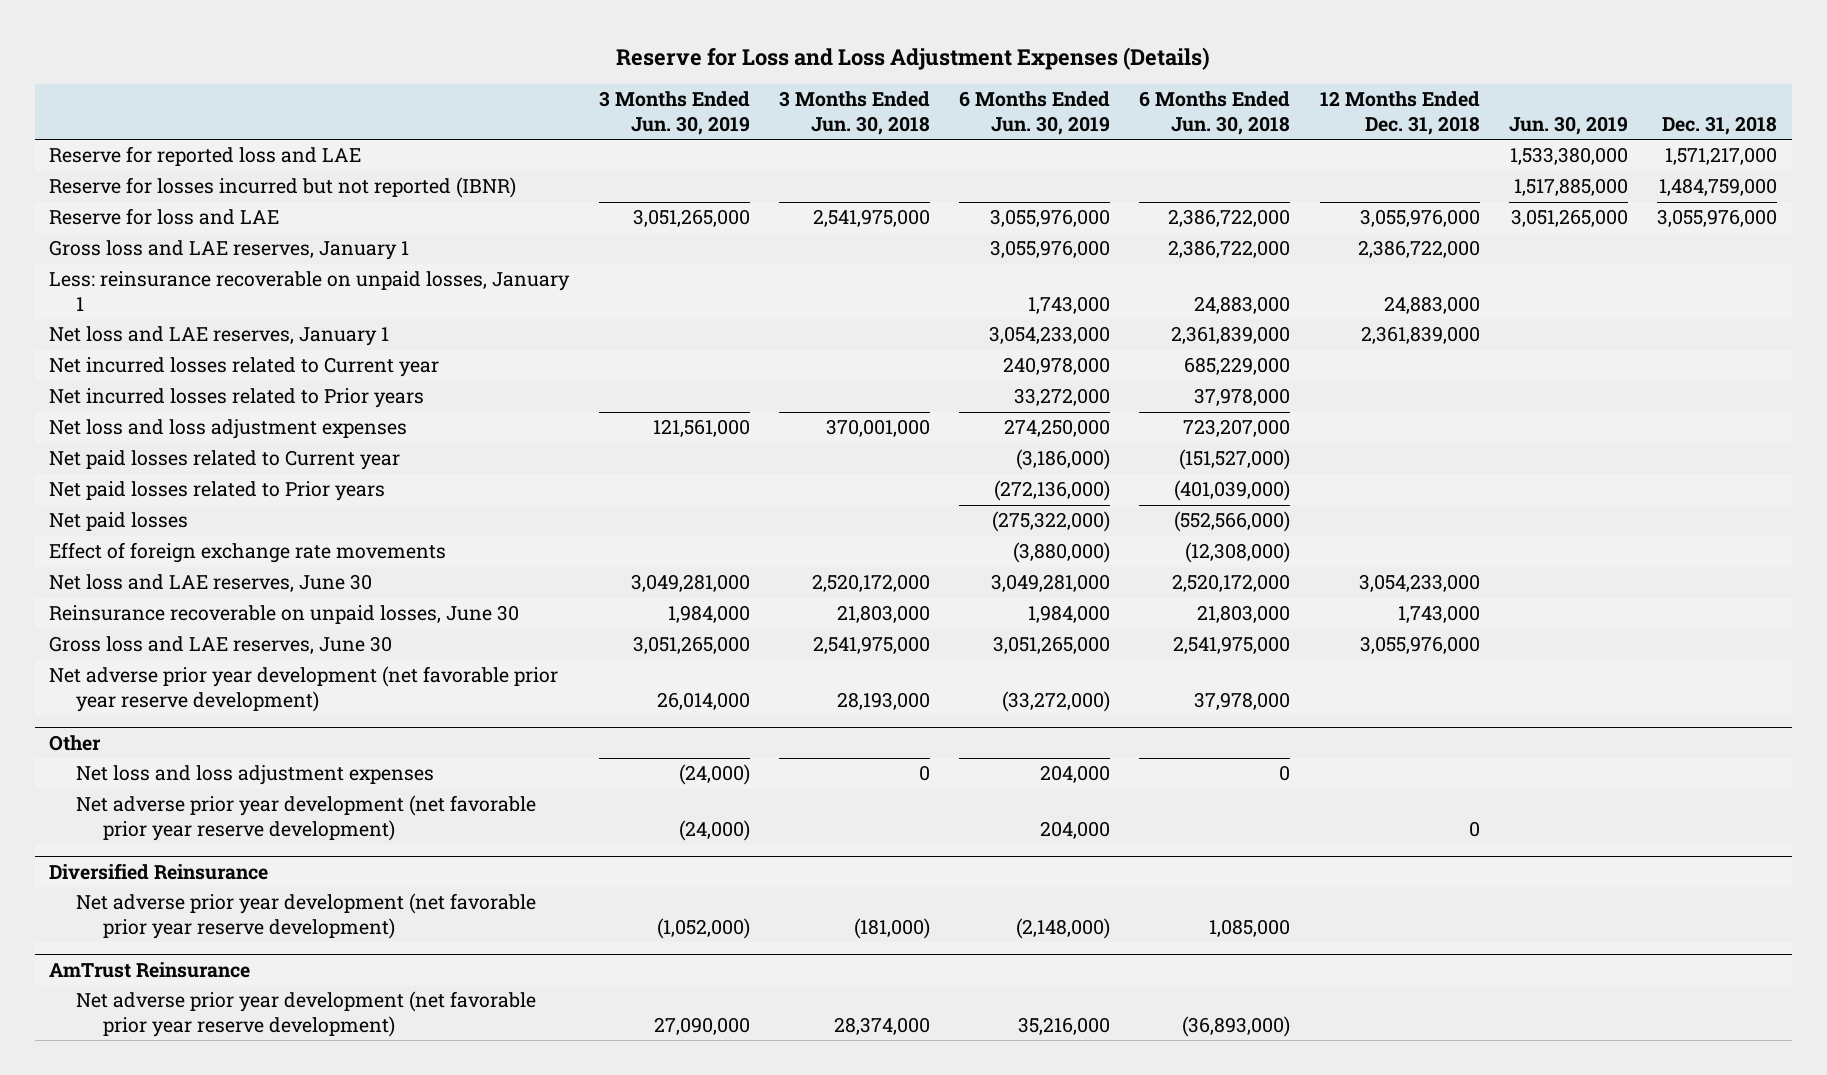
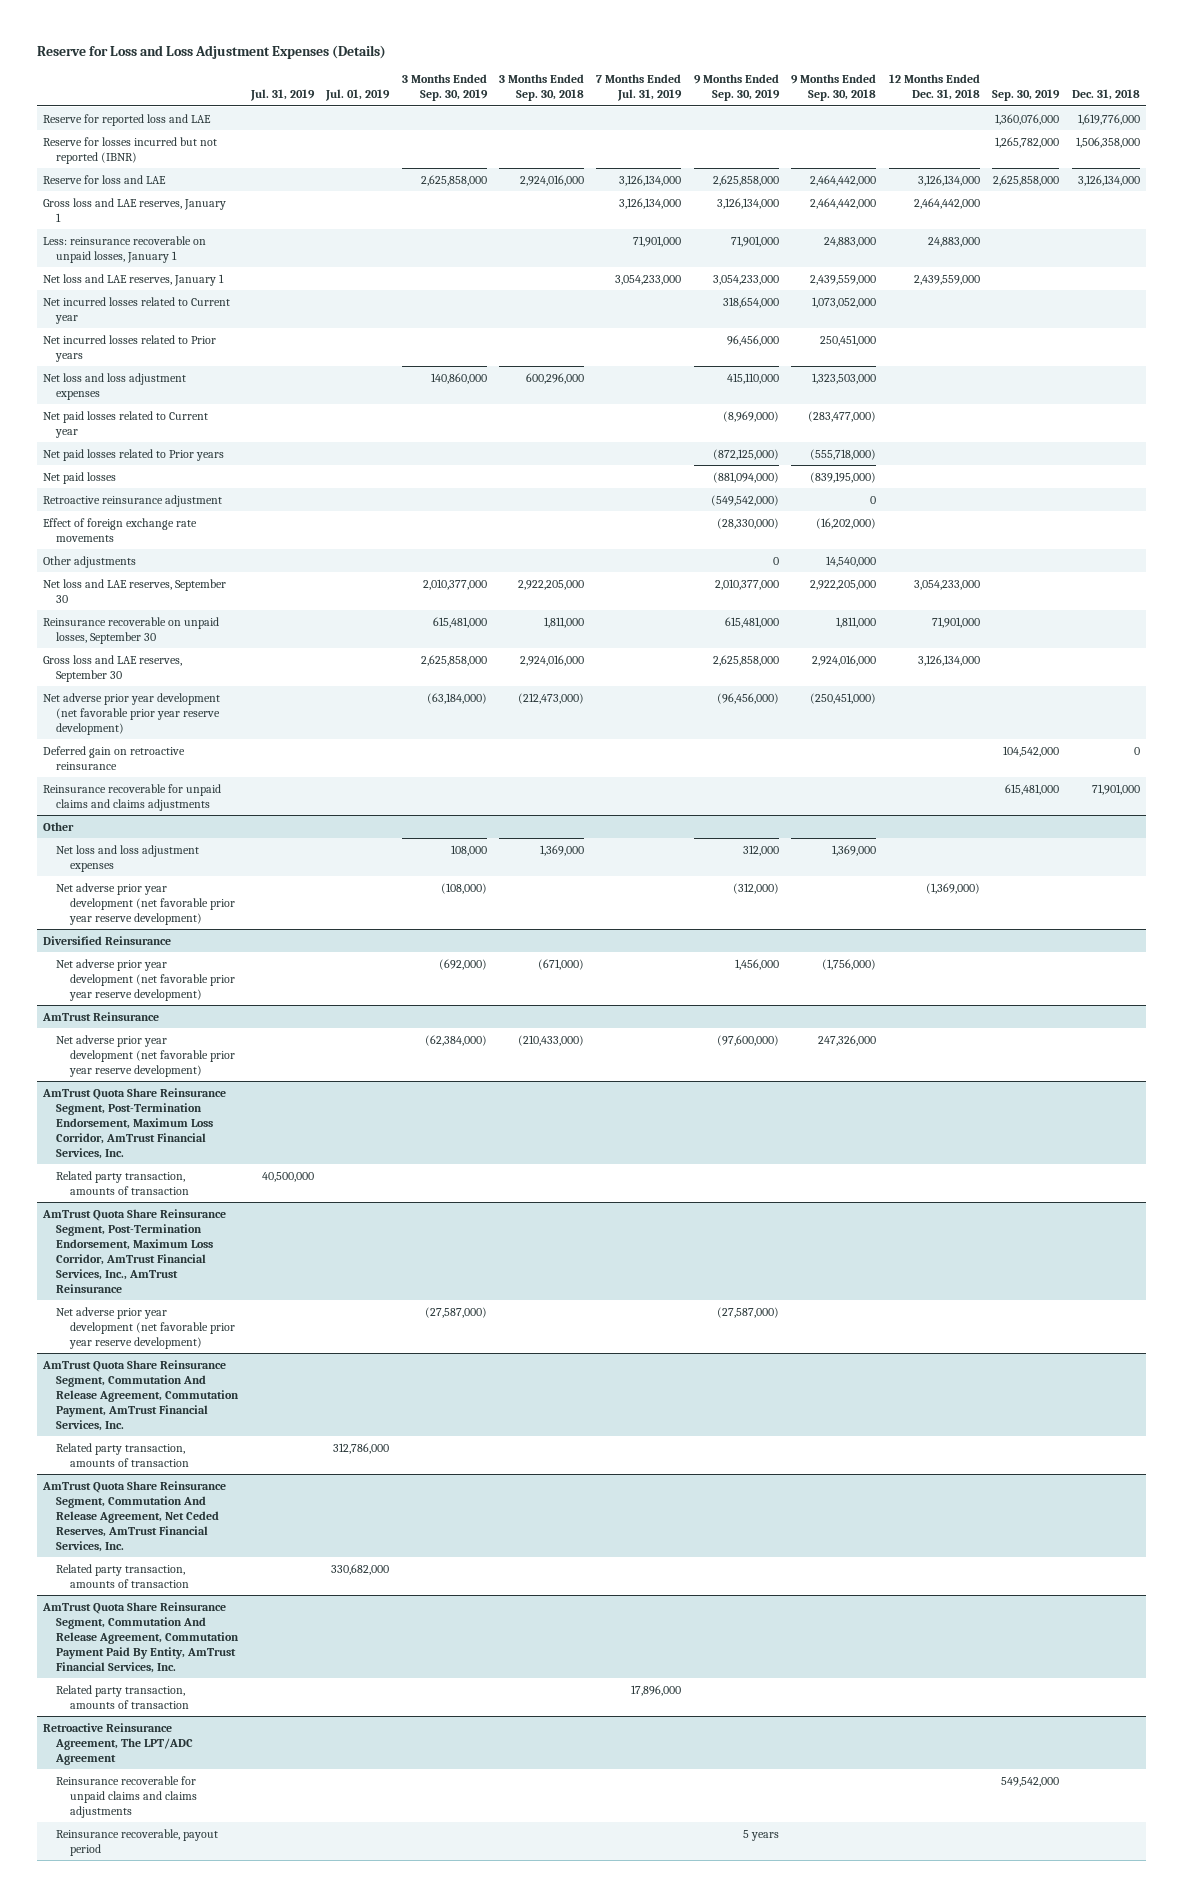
- | 3 Months Ended Jun. 30, 2019 | 3 Months Ended Jun. 30, 2018 | 6 Months Ended Jun. 30, 2019 | 6 Months Ended Jun. 30, 2018 | 12 Months Ended Dec. 31, 2018 | Jun. 30, 2019 | Dec. 31, 2018
+ | Jul. 31, 2019 | Jul. 01, 2019 | 3 Months Ended Sep. 30, 2019 | 3 Months Ended Sep. 30, 2018 | 7 Months Ended Jul. 31, 2019 | 9 Months Ended Sep. 30, 2019 | 9 Months Ended Sep. 30, 2018 | 12 Months Ended Dec. 31, 2018 | Sep. 30, 2019 | Dec. 31, 2018
- Reserve for reported loss and LAE | | | | | | 1,533,380,000 | 1,571,217,000
- Reserve for losses incurred but not reported (IBNR) | | | | | | 1,517,885,000 | 1,484,759,000
- Reserve for loss and LAE | 3,051,265,000 | 2,541,975,000 | 3,055,976,000 | 2,386,722,000 | 3,055,976,000 | 3,051,265,000 | 3,055,976,000
- Gross loss and LAE reserves, January 1 | | | 3,055,976,000 | 2,386,722,000 | 2,386,722,000 | |
+ Reserve for reported loss and LAE | | | | | | | | | 1,360,076,000 | 1,619,776,000
+ Reserve for losses incurred but not reported (IBNR) | | | | | | | | | 1,265,782,000 | 1,506,358,000
+ Reserve for loss and LAE | | | 2,625,858,000 | 2,924,016,000 | 3,126,134,000 | 2,625,858,000 | 2,464,442,000 | 3,126,134,000 | 2,625,858,000 | 3,126,134,000
+ Gross loss and LAE reserves, January 1 | | | | | 3,126,134,000 | 3,126,134,000 | 2,464,442,000 | 2,464,442,000 | |
- Net loss and LAE reserves, January 1 | | | 3,054,233,000 | 2,361,839,000 | 2,361,839,000 | |
+ Net loss and LAE reserves, January 1 | | | | | 3,054,233,000 | 3,054,233,000 | 2,439,559,000 | 2,439,559,000 | |
+ Retroactive reinsurance adjustment | | | | | | (549,542,000) | 0 | | |
- Net loss and LAE reserves, June 30 | 3,049,281,000 | 2,520,172,000 | 3,049,281,000 | 2,520,172,000 | 3,054,233,000 | |
- Reinsurance recoverable on unpaid losses, June 30 | 1,984,000 | 21,803,000 | 1,984,000 | 21,803,000 | 1,743,000 | |
- Gross loss and LAE reserves, June 30 | 3,051,265,000 | 2,541,975,000 | 3,051,265,000 | 2,541,975,000 | 3,055,976,000 | |
+ Other adjustments | | | | | | 0 | 14,540,000 | | |
+ Net loss and LAE reserves, September 30 | | | 2,010,377,000 | 2,922,205,000 | | 2,010,377,000 | 2,922,205,000 | 3,054,233,000 | |
+ Reinsurance recoverable on unpaid losses, September 30 | | | 615,481,000 | 1,811,000 | | 615,481,000 | 1,811,000 | 71,901,000 | |
+ Gross loss and LAE reserves, September 30 | | | 2,625,858,000 | 2,924,016,000 | | 2,625,858,000 | 2,924,016,000 | 3,126,134,000 | |
+ Deferred gain on retroactive reinsurance | | | | | | | | | 104,542,000 | 0
+ Reinsurance recoverable for unpaid claims and claims adjustments | | | | | | | | | 615,481,000 | 71,901,000
@ Other
- Net adverse prior year development (net favorable prior year reserve development) | (24,000) | | 204,000 | | 0 | |
+ Net adverse prior year development (net favorable prior year reserve development) | | | (108,000) | | | (312,000) | | (1,369,000) | |
+ AmTrust Quota Share Reinsurance Segment, Post-Termination Endorsement, Maximum Loss Corridor, AmTrust Financial Services, Inc.
+ Related party transaction, amounts of transaction | 40,500,000 | | | | | | | | |
+ AmTrust Quota Share Reinsurance Segment, Post-Termination Endorsement, Maximum Loss Corridor, AmTrust Financial Services, Inc., AmTrust Reinsurance
+ Net adverse prior year development (net favorable prior year reserve development) | | | (27,587,000) | | | (27,587,000) | | | |
+ AmTrust Quota Share Reinsurance Segment, Commutation And Release Agreement, Commutation Payment, AmTrust Financial Services, Inc.
+ Related party transaction, amounts of transaction | | 312,786,000 | | | | | | | |
+ AmTrust Quota Share Reinsurance Segment, Commutation And Release Agreement, Net Ceded Reserves, AmTrust Financial Services, Inc.
+ Related party transaction, amounts of transaction | | 330,682,000 | | | | | | | |
+ AmTrust Quota Share Reinsurance Segment, Commutation And Release Agreement, Commutation Payment Paid By Entity, AmTrust Financial Services, Inc.
+ Related party transaction, amounts of transaction | | | | | 17,896,000 | | | | |
+ Retroactive Reinsurance Agreement, The LPT/ADC Agreement
+ Reinsurance recoverable for unpaid claims and claims adjustments | | | | | | | | | 549,542,000 |
+ Reinsurance recoverable, payout period | | | | | | 5 years | | | |

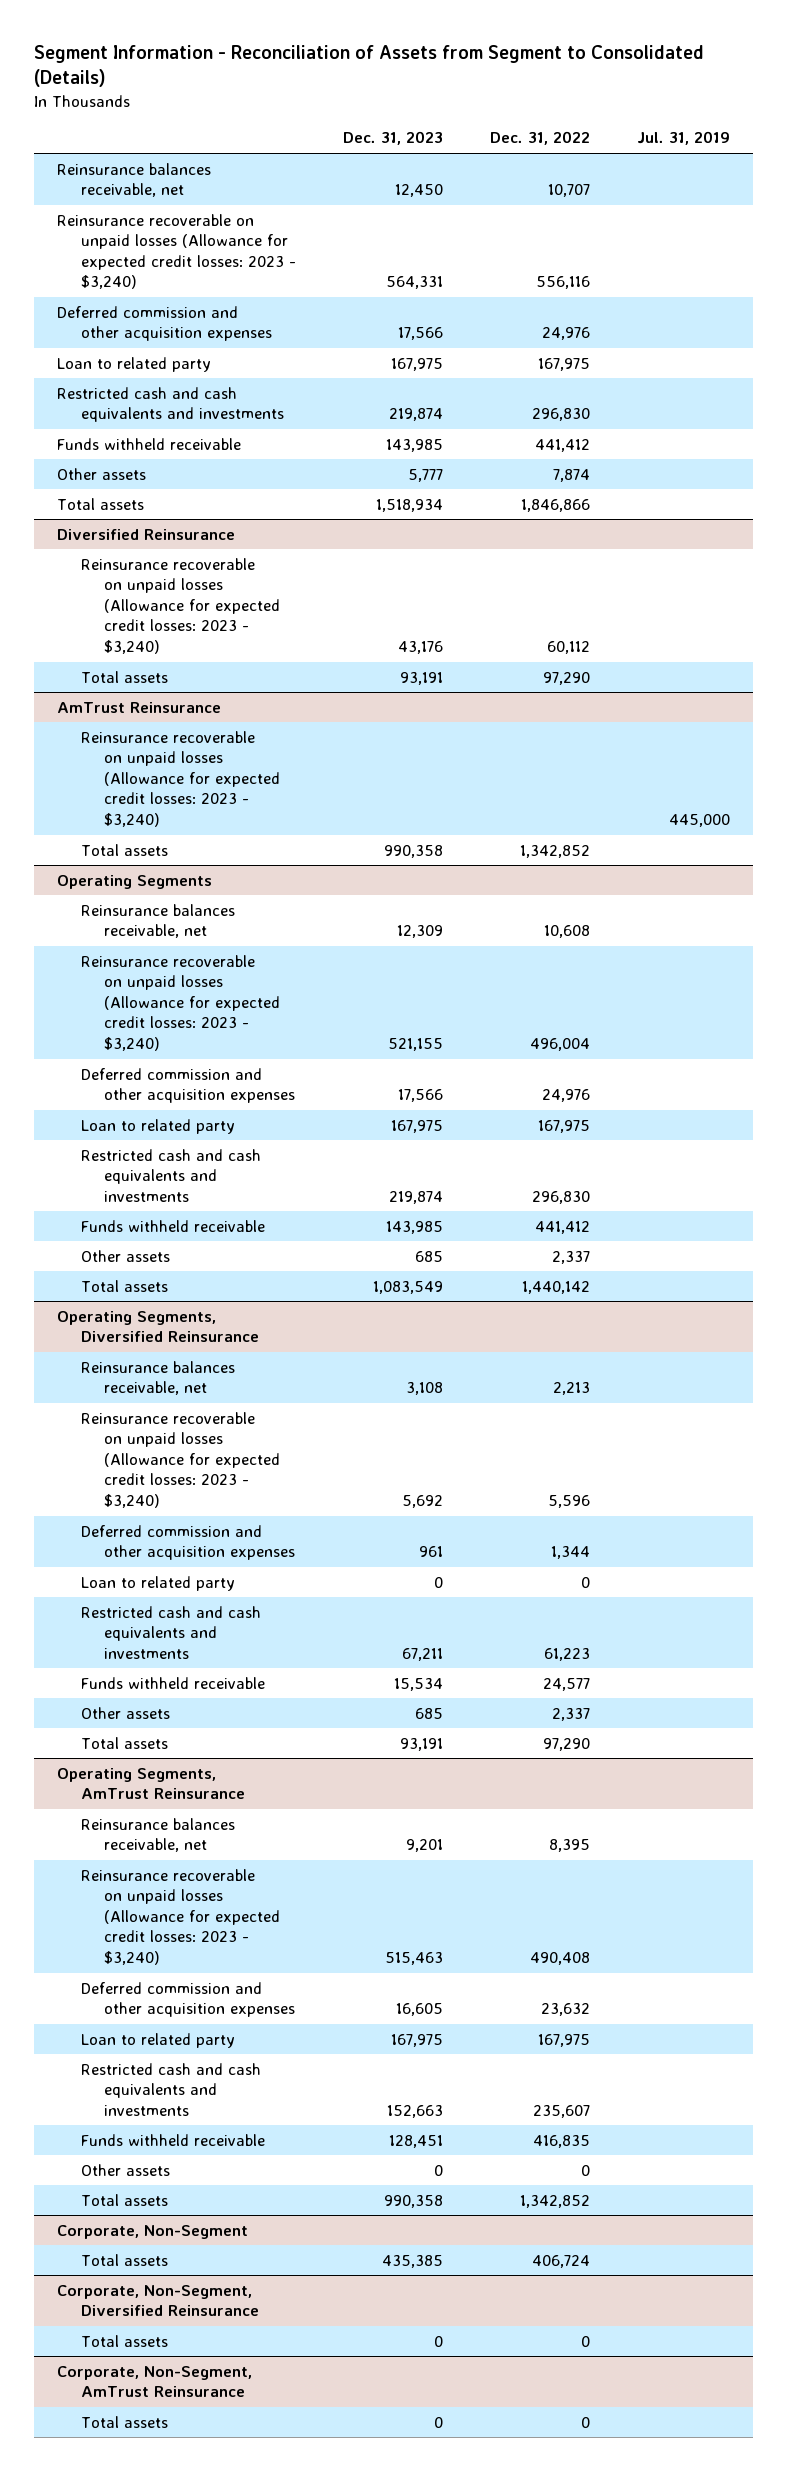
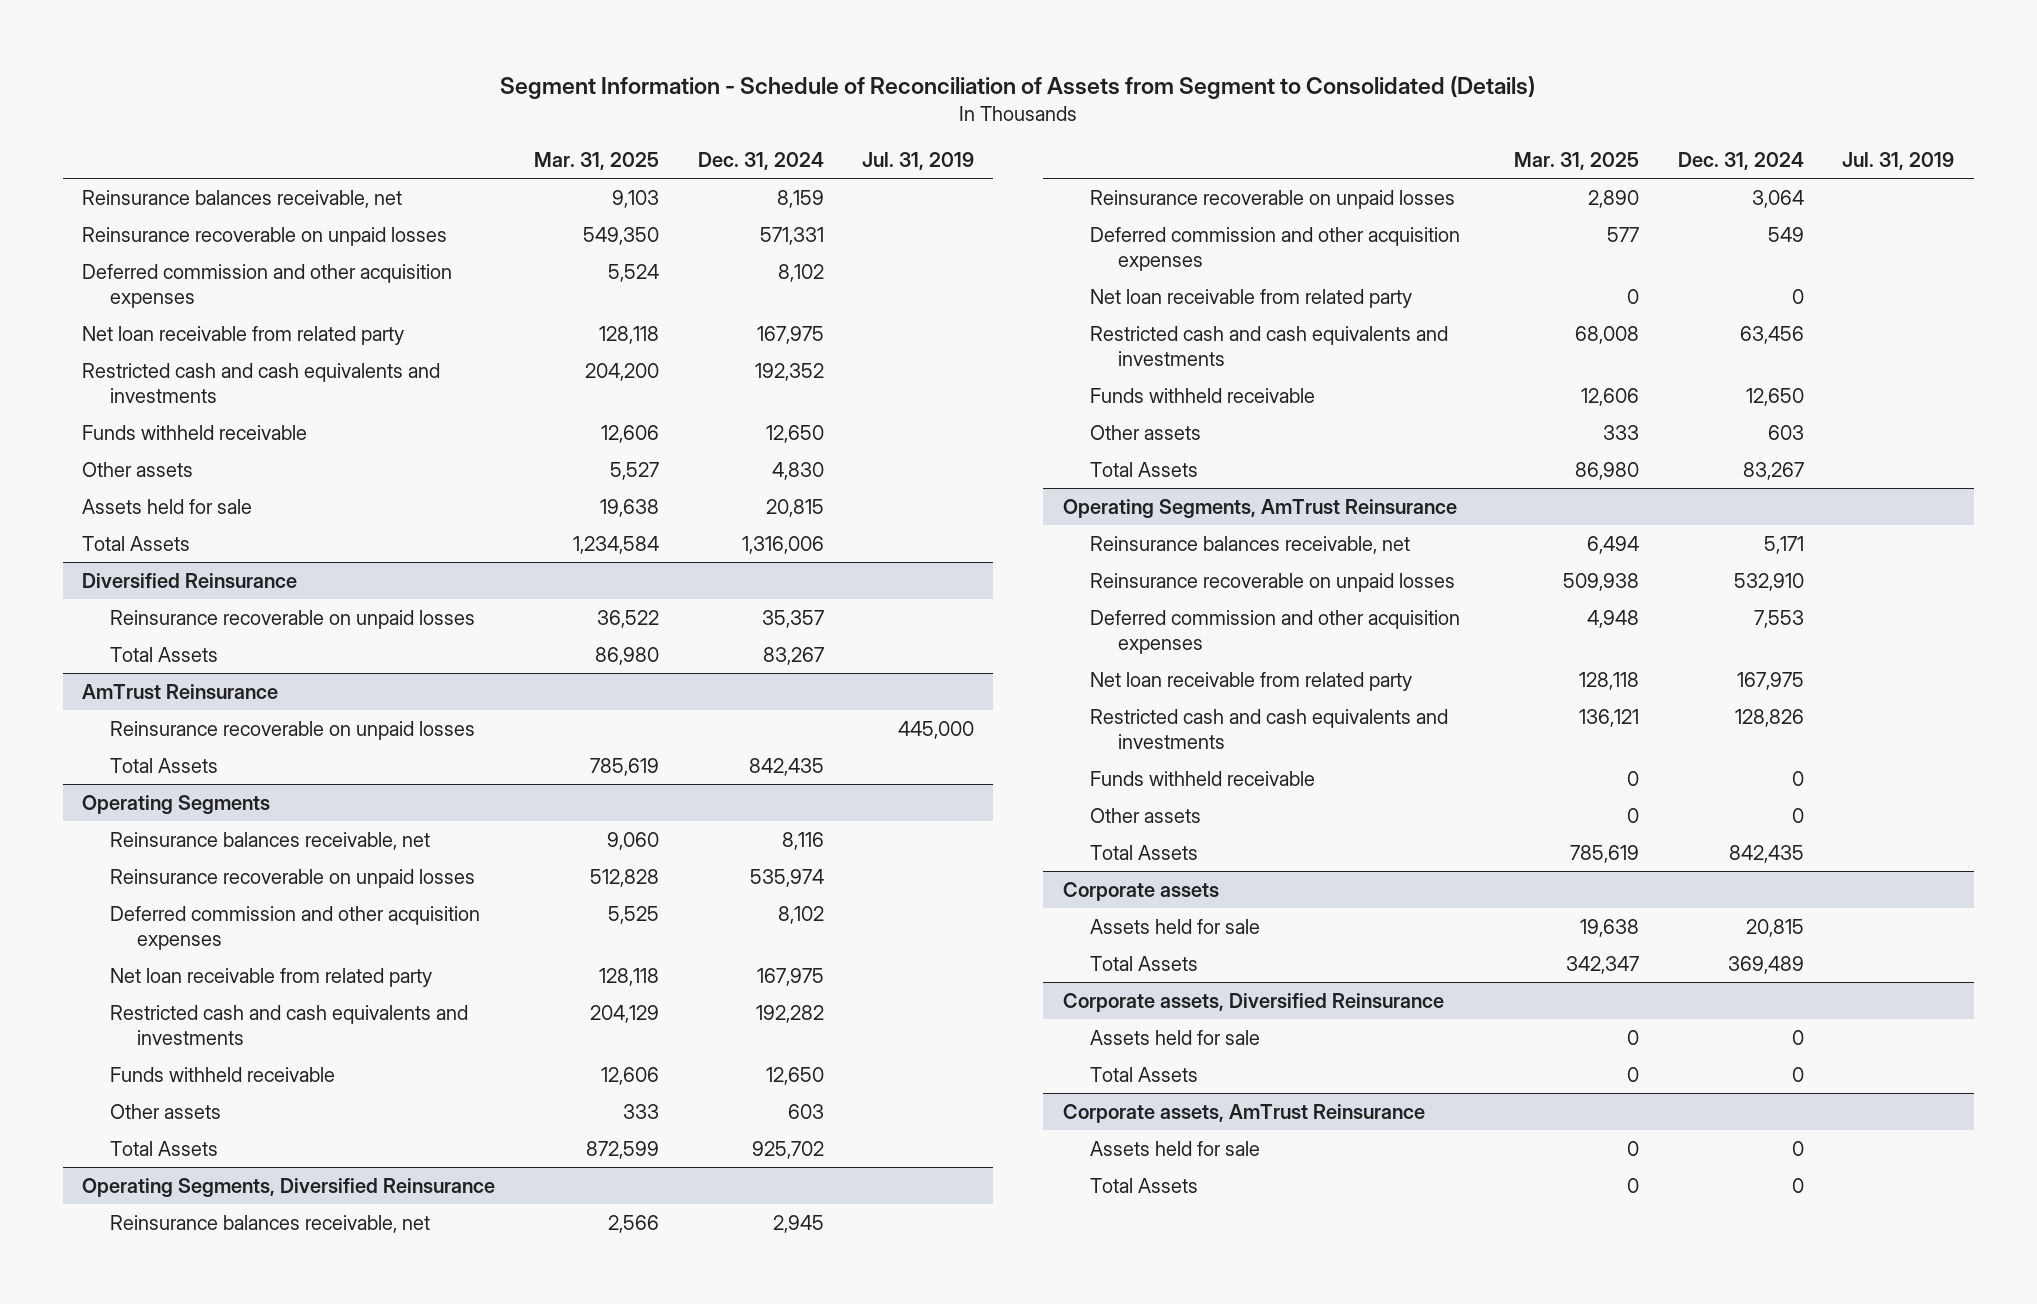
- Segment Information - Reconciliation of Assets from Segment to Consolidated (Details)
+ Segment Information - Schedule of Reconciliation of Assets from Segment to Consolidated (Details)
- | Dec. 31, 2023 | Dec. 31, 2022 | Jul. 31, 2019
+ | Mar. 31, 2025 | Dec. 31, 2024 | Jul. 31, 2019
- Reinsurance recoverable on unpaid losses (Allowance for expected credit losses: 2023 - $3,240) | 564,331 | 556,116 |
+ Reinsurance recoverable on unpaid losses | 549,350 | 571,331 |
- Loan to related party | 167,975 | 167,975 |
+ Net loan receivable from related party | 128,118 | 167,975 |
- Total assets | 1,518,934 | 1,846,866 |
+ Assets held for sale | 19,638 | 20,815 |
+ Total Assets | 1,234,584 | 1,316,006 |
@ Diversified Reinsurance
- Reinsurance recoverable on unpaid losses (Allowance for expected credit losses: 2023 - $3,240) | 43,176 | 60,112 |
- Total assets | 93,191 | 97,290 |
+ Reinsurance recoverable on unpaid losses | 36,522 | 35,357 |
+ Total Assets | 86,980 | 83,267 |
@ AmTrust Reinsurance
- Reinsurance recoverable on unpaid losses (Allowance for expected credit losses: 2023 - $3,240) | | | 445,000
- Total assets | 990,358 | 1,342,852 |
+ Reinsurance recoverable on unpaid losses | | | 445,000
+ Total Assets | 785,619 | 842,435 |
@ Operating Segments
- Reinsurance recoverable on unpaid losses (Allowance for expected credit losses: 2023 - $3,240) | 521,155 | 496,004 |
+ Reinsurance recoverable on unpaid losses | 512,828 | 535,974 |
- Loan to related party | 167,975 | 167,975 |
+ Net loan receivable from related party | 128,118 | 167,975 |
- Total assets | 1,083,549 | 1,440,142 |
+ Total Assets | 872,599 | 925,702 |
@ Operating Segments, Diversified Reinsurance
- Reinsurance recoverable on unpaid losses (Allowance for expected credit losses: 2023 - $3,240) | 5,692 | 5,596 |
+ Reinsurance recoverable on unpaid losses | 2,890 | 3,064 |
- Loan to related party | 0 | 0 |
+ Net loan receivable from related party | 0 | 0 |
- Total assets | 93,191 | 97,290 |
+ Total Assets | 86,980 | 83,267 |
@ Operating Segments, AmTrust Reinsurance
- Reinsurance recoverable on unpaid losses (Allowance for expected credit losses: 2023 - $3,240) | 515,463 | 490,408 |
+ Reinsurance recoverable on unpaid losses | 509,938 | 532,910 |
- Loan to related party | 167,975 | 167,975 |
+ Net loan receivable from related party | 128,118 | 167,975 |
- Total assets | 990,358 | 1,342,852 |
- Corporate, Non-Segment
- Total assets | 435,385 | 406,724 |
- Corporate, Non-Segment, Diversified Reinsurance
- Total assets | 0 | 0 |
- Corporate, Non-Segment, AmTrust Reinsurance
- Total assets | 0 | 0 |
@ Operating Segments, AmTrust Reinsurance
+ Total Assets | 785,619 | 842,435 |
+ Corporate assets
+ Assets held for sale | 19,638 | 20,815 |
+ Total Assets | 342,347 | 369,489 |
+ Corporate assets, Diversified Reinsurance
+ Assets held for sale | 0 | 0 |
+ Total Assets | 0 | 0 |
+ Corporate assets, AmTrust Reinsurance
+ Assets held for sale | 0 | 0 |
+ Total Assets | 0 | 0 |

